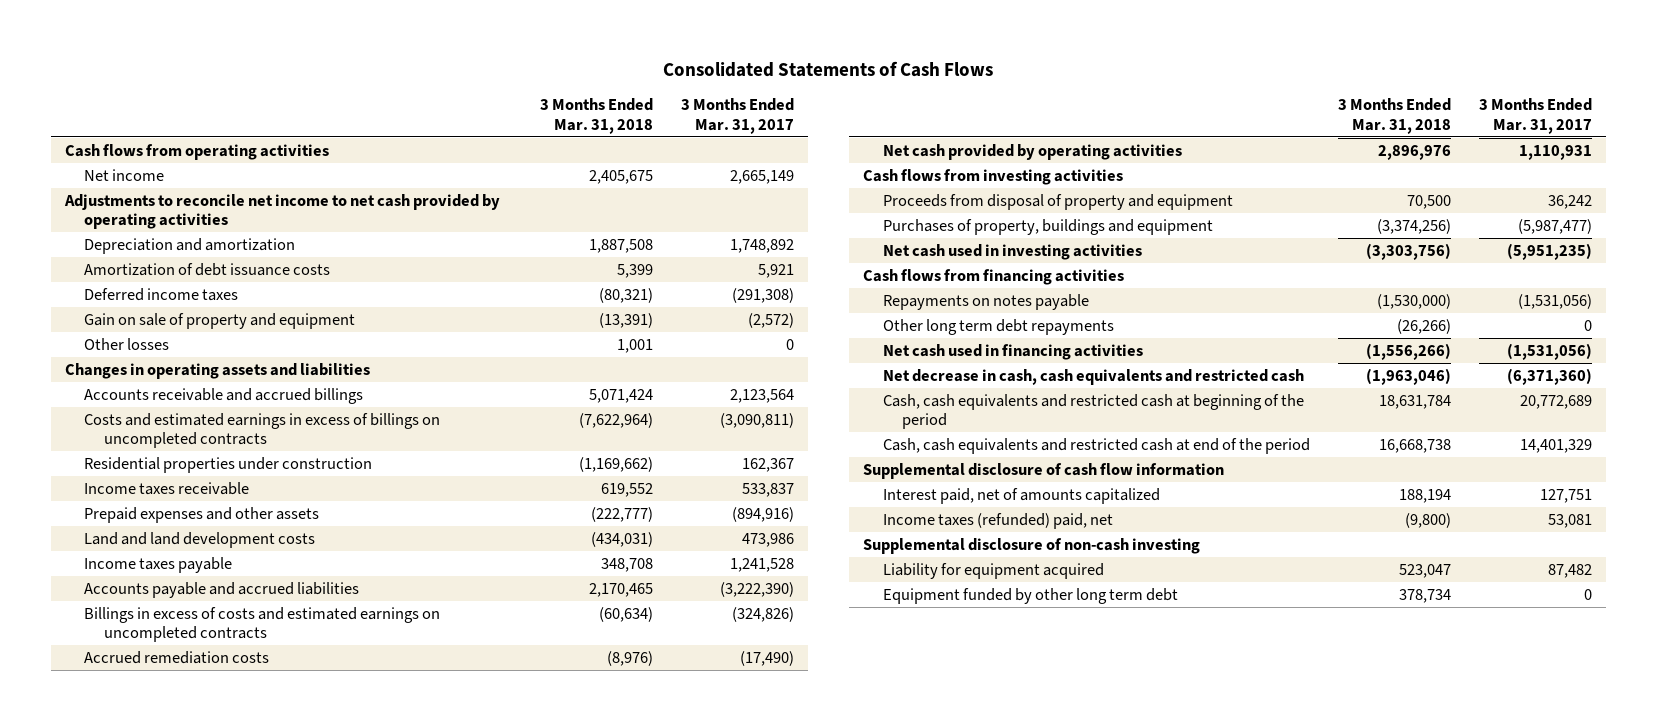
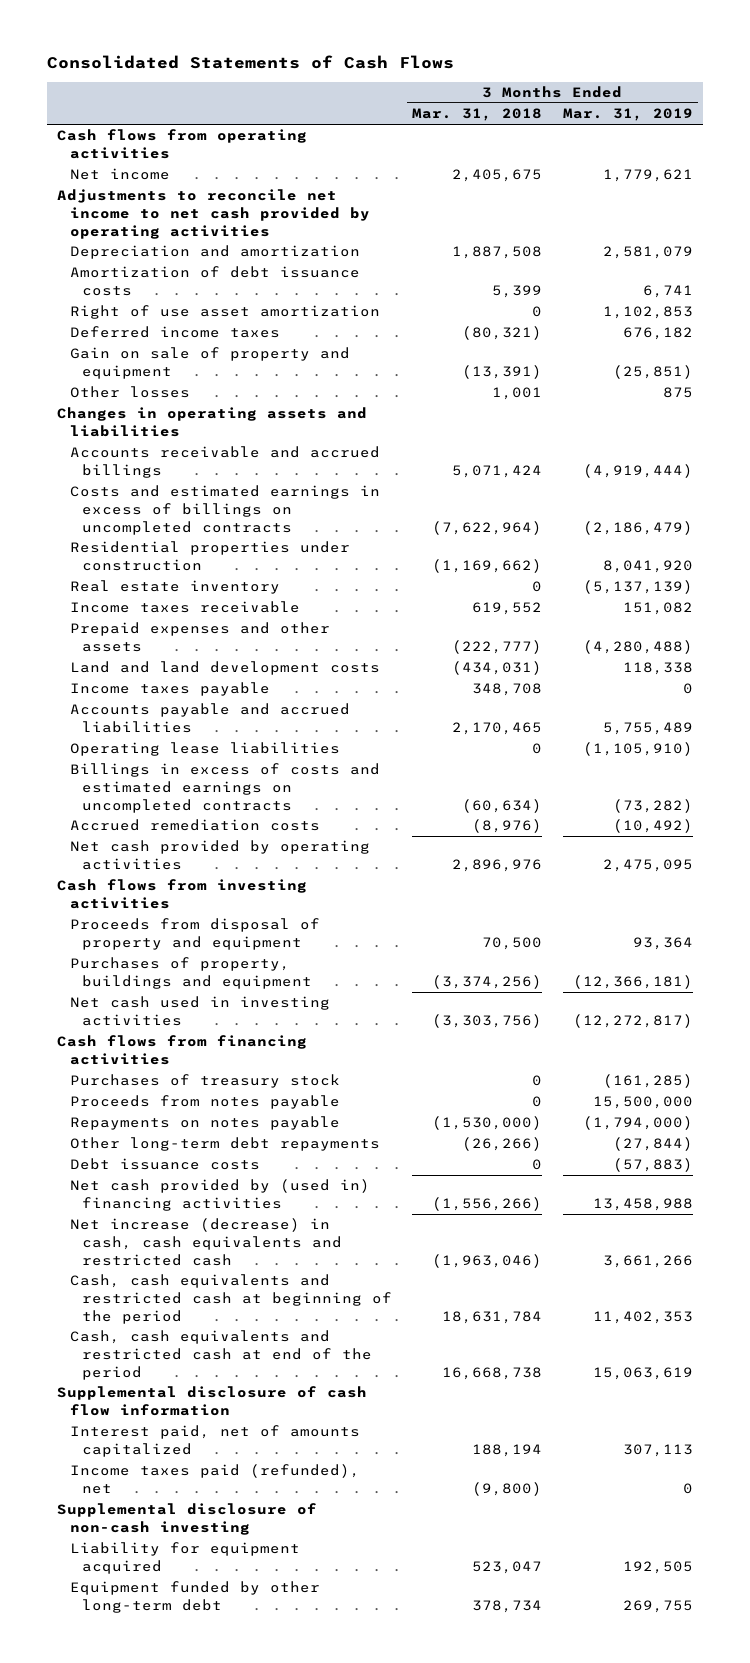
- | 3 Months Ended Mar. 31, 2018 | 3 Months Ended Mar. 31, 2017
+ | 3 Months Ended Mar. 31, 2018 | 3 Months Ended Mar. 31, 2019
+ Right of use asset amortization | 0 | 1,102,853
+ Real estate inventory | 0 | (5,137,139)
+ Operating lease liabilities | 0 | (1,105,910)
+ Purchases of treasury stock | 0 | (161,285)
+ Proceeds from notes payable | 0 | 15,500,000
- Other long term debt repayments | (26,266) | 0
- Net cash used in financing activities | (1,556,266) | (1,531,056)
- Net decrease in cash, cash equivalents and restricted cash | (1,963,046) | (6,371,360)
+ Other long-term debt repayments | (26,266) | (27,844)
+ Debt issuance costs | 0 | (57,883)
+ Net cash provided by (used in) financing activities | (1,556,266) | 13,458,988
+ Net increase (decrease) in cash, cash equivalents and restricted cash | (1,963,046) | 3,661,266
- Income taxes (refunded) paid, net | (9,800) | 53,081
+ Income taxes paid (refunded), net | (9,800) | 0
- Equipment funded by other long term debt | 378,734 | 0
+ Equipment funded by other long-term debt | 378,734 | 269,755

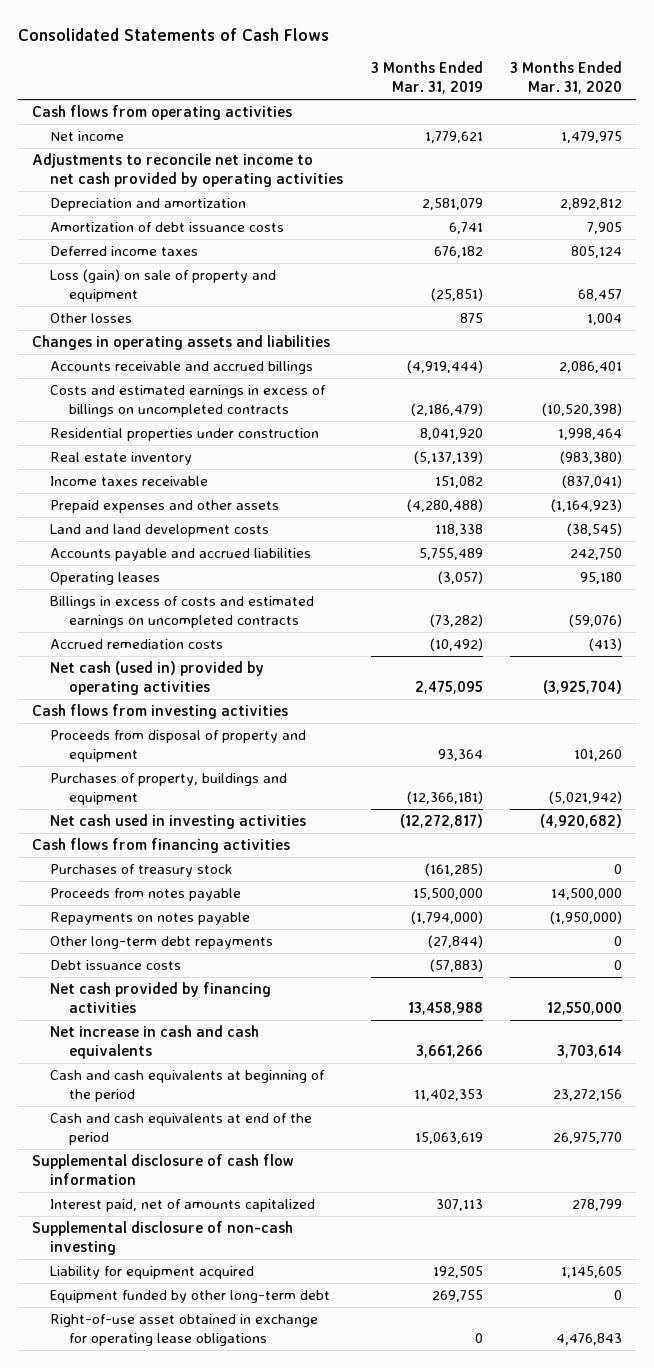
- | 3 Months Ended Mar. 31, 2018 | 3 Months Ended Mar. 31, 2019
+ | 3 Months Ended Mar. 31, 2019 | 3 Months Ended Mar. 31, 2020
- Right of use asset amortization | 0 | 1,102,853
- Gain on sale of property and equipment | (13,391) | (25,851)
+ Loss (gain) on sale of property and equipment | (25,851) | 68,457
- Income taxes payable | 348,708 | 0
- Operating lease liabilities | 0 | (1,105,910)
+ Operating leases | (3,057) | 95,180
- Net cash provided by operating activities | 2,896,976 | 2,475,095
+ Net cash (used in) provided by operating activities | 2,475,095 | (3,925,704)
- Net cash provided by (used in) financing activities | (1,556,266) | 13,458,988
- Net increase (decrease) in cash, cash equivalents and restricted cash | (1,963,046) | 3,661,266
- Cash, cash equivalents and restricted cash at beginning of the period | 18,631,784 | 11,402,353
- Cash, cash equivalents and restricted cash at end of the period | 16,668,738 | 15,063,619
+ Net cash provided by financing activities | 13,458,988 | 12,550,000
+ Net increase in cash and cash equivalents | 3,661,266 | 3,703,614
+ Cash and cash equivalents at beginning of the period | 11,402,353 | 23,272,156
+ Cash and cash equivalents at end of the period | 15,063,619 | 26,975,770
- Income taxes paid (refunded), net | (9,800) | 0
+ Right-of-use asset obtained in exchange for operating lease obligations | 0 | 4,476,843

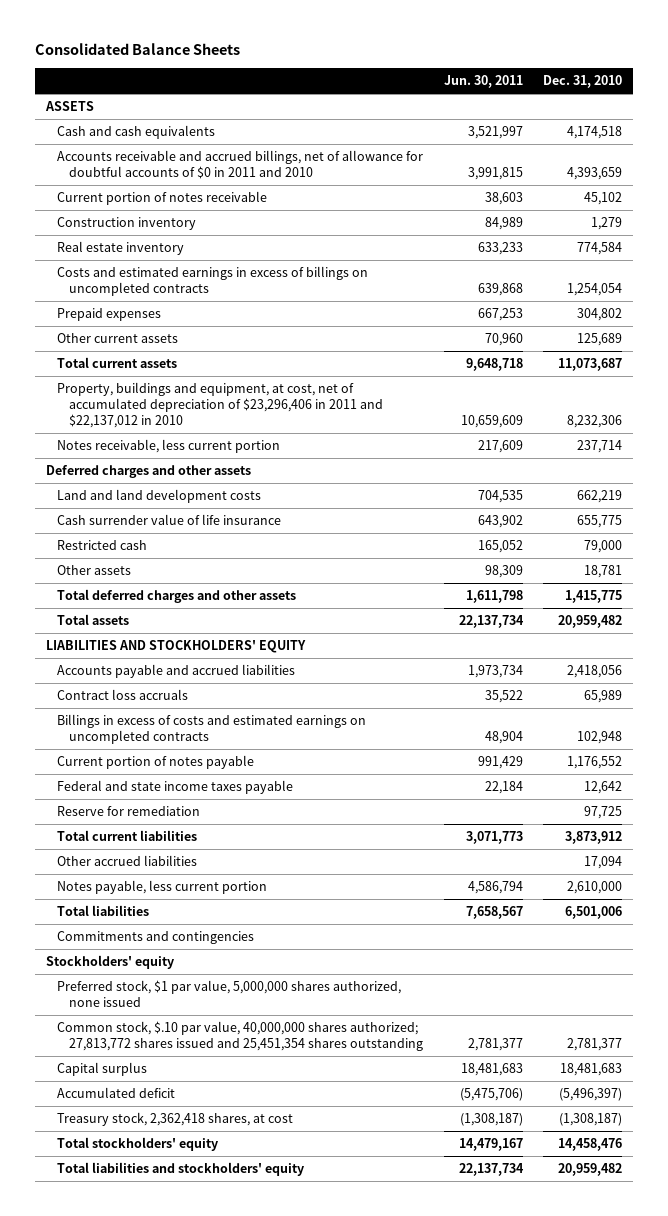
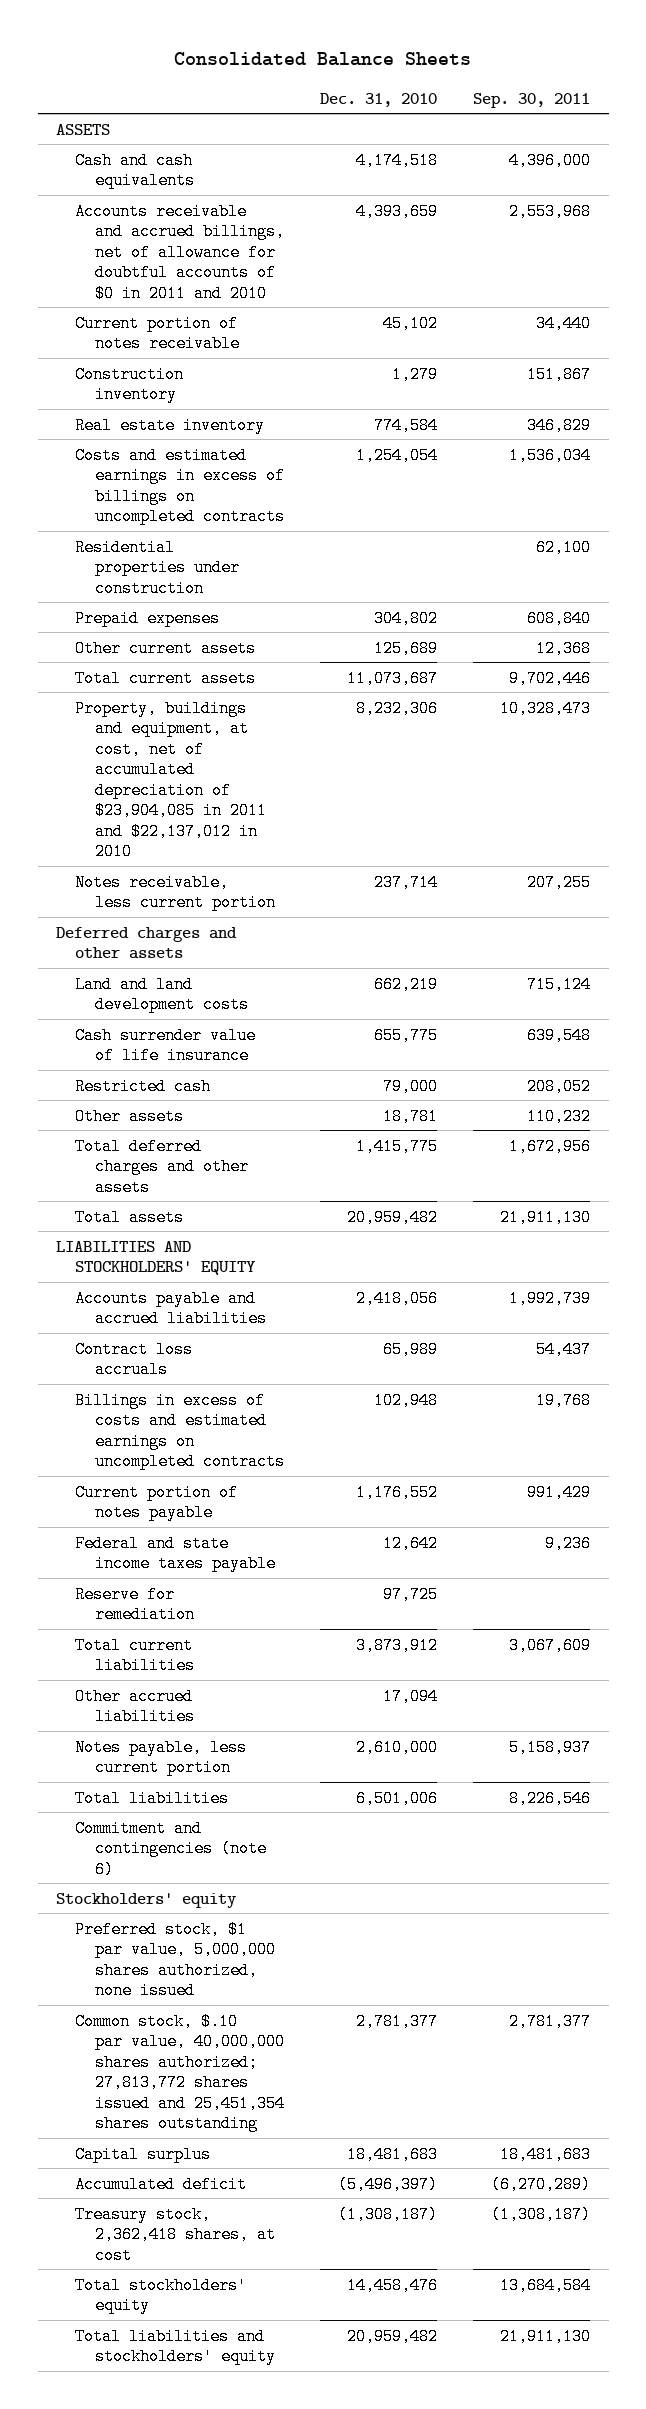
- | Jun. 30, 2011 | Dec. 31, 2010
+ | Dec. 31, 2010 | Sep. 30, 2011
+ Residential properties under construction | | 62,100
- Property, buildings and equipment, at cost, net of accumulated depreciation of $23,296,406 in 2011 and $22,137,012 in 2010 | 10,659,609 | 8,232,306
+ Property, buildings and equipment, at cost, net of accumulated depreciation of $23,904,085 in 2011 and $22,137,012 in 2010 | 8,232,306 | 10,328,473
- Commitments and contingencies
+ Commitment and contingencies (note 6)

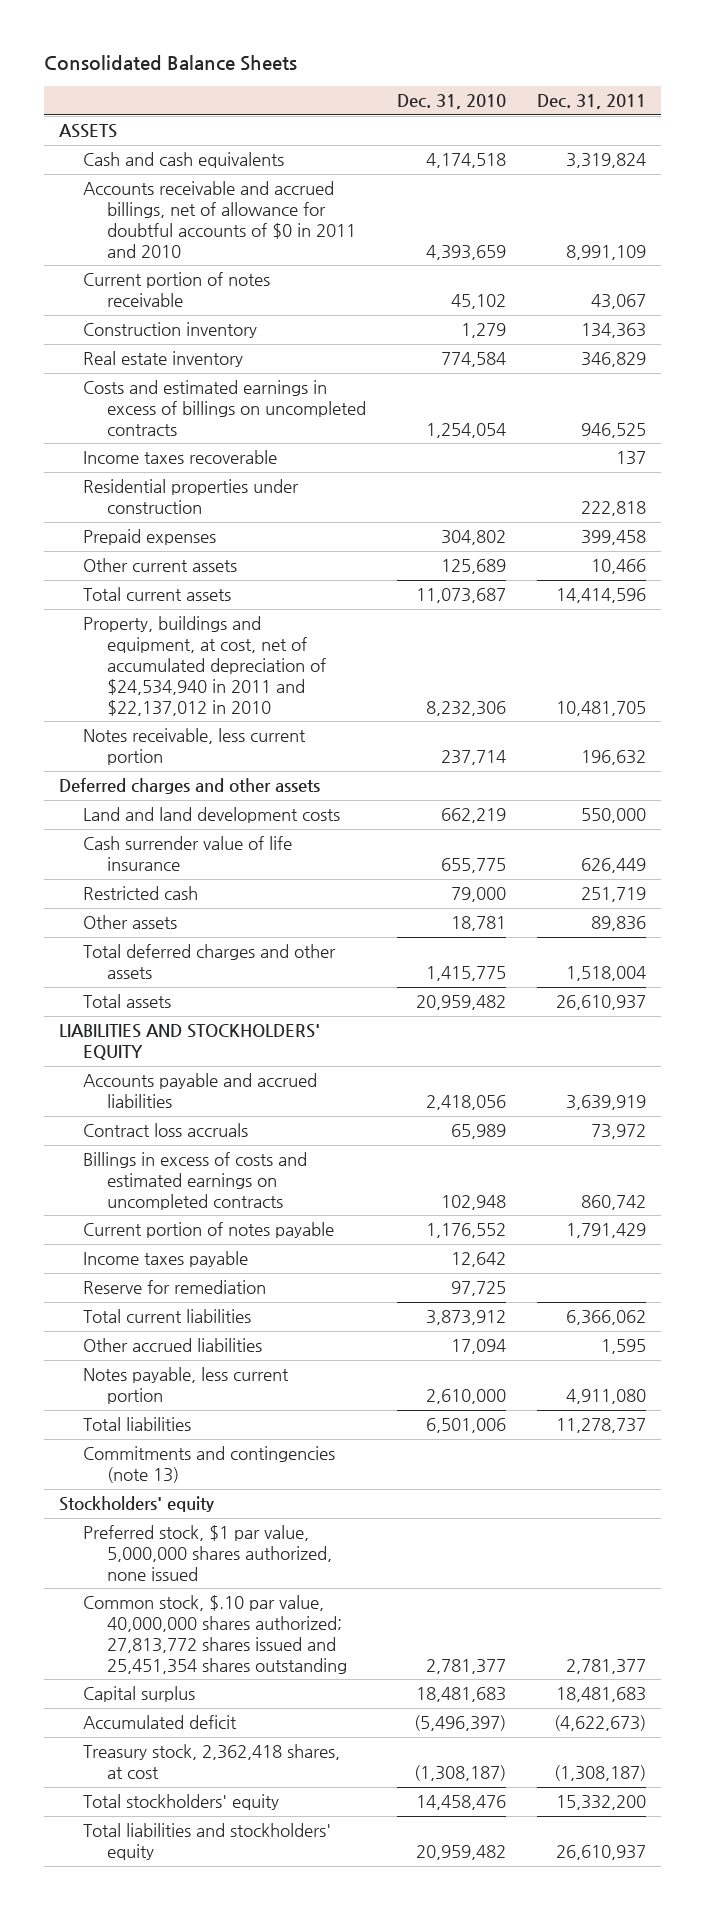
- | Dec. 31, 2010 | Sep. 30, 2011
+ | Dec. 31, 2010 | Dec. 31, 2011
+ Income taxes recoverable | | 137
- Property, buildings and equipment, at cost, net of accumulated depreciation of $23,904,085 in 2011 and $22,137,012 in 2010 | 8,232,306 | 10,328,473
+ Property, buildings and equipment, at cost, net of accumulated depreciation of $24,534,940 in 2011 and $22,137,012 in 2010 | 8,232,306 | 10,481,705
- Federal and state income taxes payable | 12,642 | 9,236
+ Income taxes payable | 12,642 |
- Commitment and contingencies (note 6)
+ Commitments and contingencies (note 13)

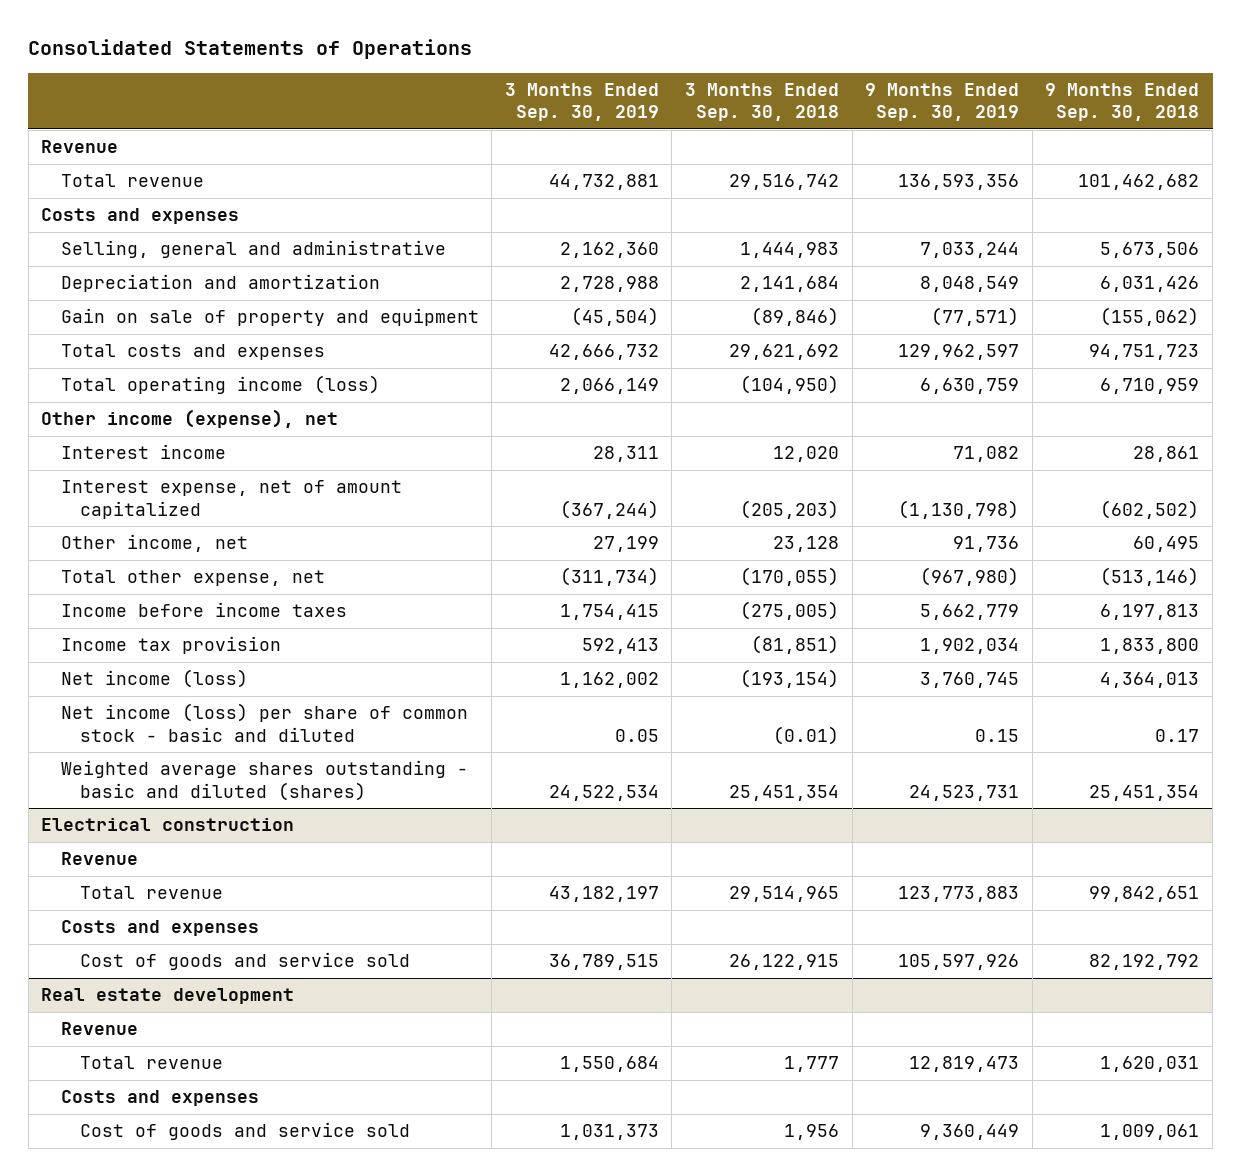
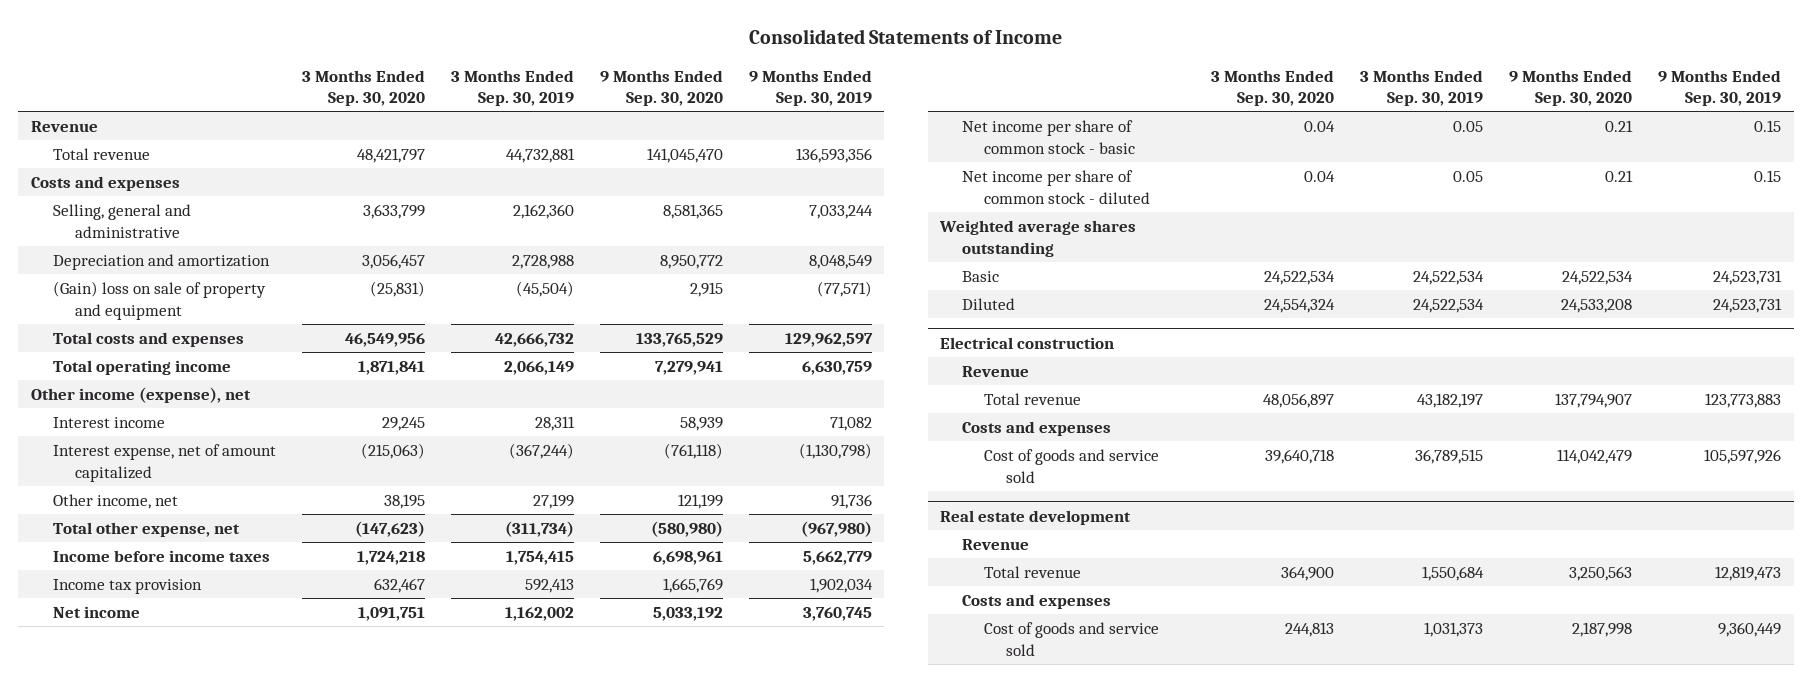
- Consolidated Statements of Operations
+ Consolidated Statements of Income
- | 3 Months Ended Sep. 30, 2019 | 3 Months Ended Sep. 30, 2018 | 9 Months Ended Sep. 30, 2019 | 9 Months Ended Sep. 30, 2018
+ | 3 Months Ended Sep. 30, 2020 | 3 Months Ended Sep. 30, 2019 | 9 Months Ended Sep. 30, 2020 | 9 Months Ended Sep. 30, 2019
- Gain on sale of property and equipment | (45,504) | (89,846) | (77,571) | (155,062)
+ (Gain) loss on sale of property and equipment | (25,831) | (45,504) | 2,915 | (77,571)
- Total operating income (loss) | 2,066,149 | (104,950) | 6,630,759 | 6,710,959
+ Total operating income | 1,871,841 | 2,066,149 | 7,279,941 | 6,630,759
- Net income (loss) | 1,162,002 | (193,154) | 3,760,745 | 4,364,013
- Net income (loss) per share of common stock - basic and diluted | 0.05 | (0.01) | 0.15 | 0.17
- Weighted average shares outstanding - basic and diluted (shares) | 24,522,534 | 25,451,354 | 24,523,731 | 25,451,354
+ Net income | 1,091,751 | 1,162,002 | 5,033,192 | 3,760,745
+ Net income per share of common stock - basic | 0.04 | 0.05 | 0.21 | 0.15
+ Net income per share of common stock - diluted | 0.04 | 0.05 | 0.21 | 0.15
+ Weighted average shares outstanding
+ Basic | 24,522,534 | 24,522,534 | 24,522,534 | 24,523,731
+ Diluted | 24,554,324 | 24,522,534 | 24,533,208 | 24,523,731

